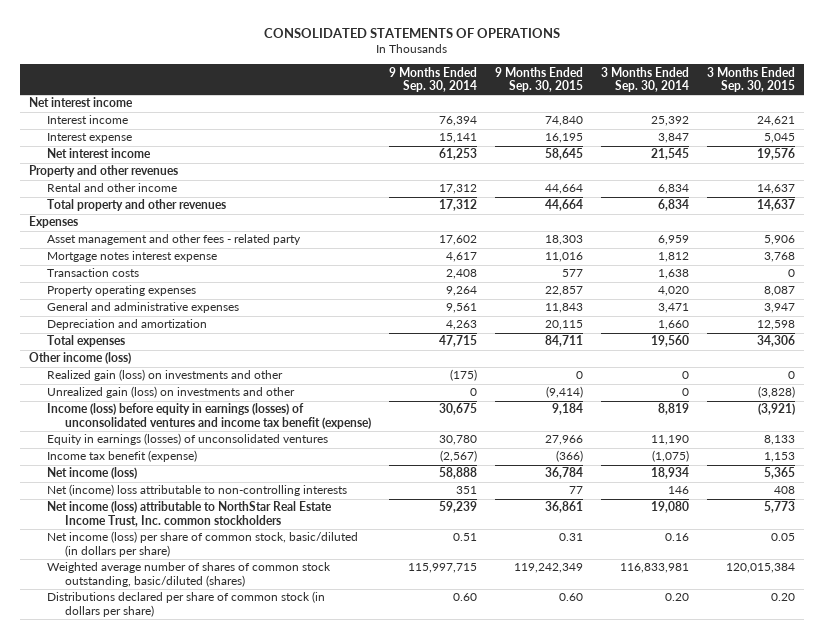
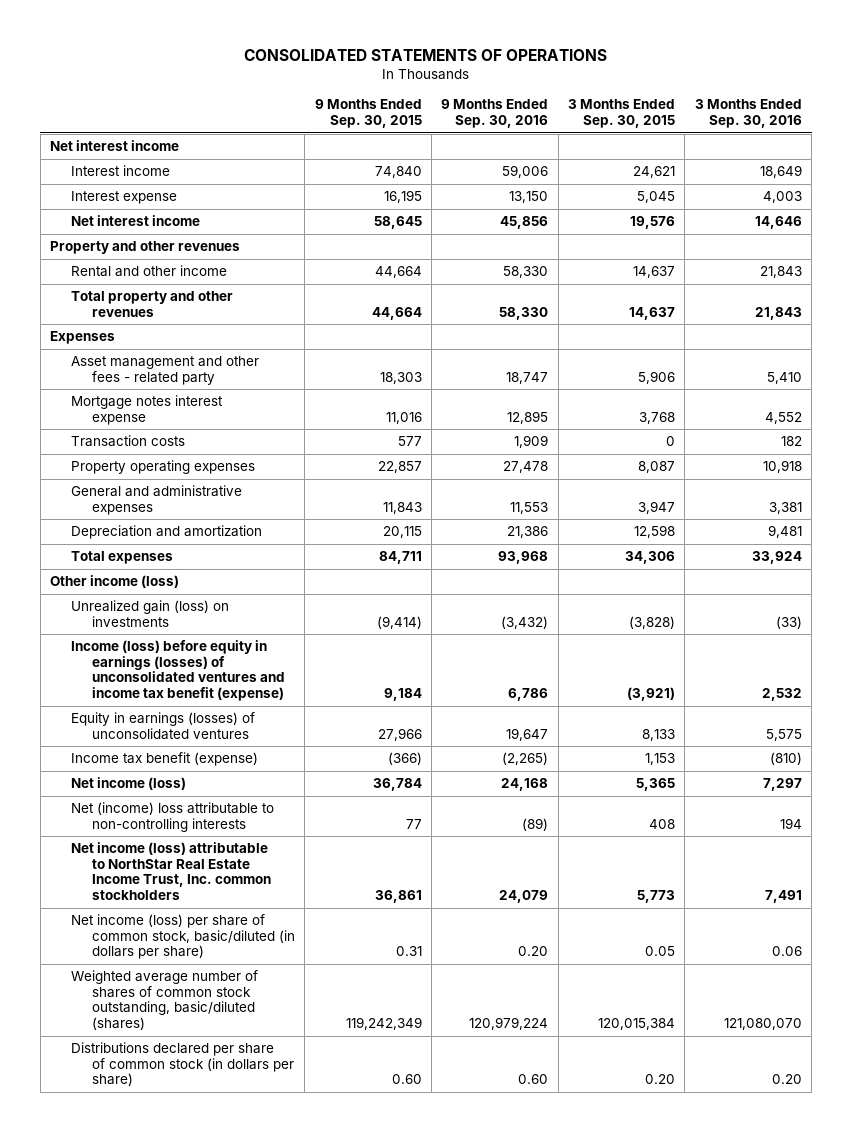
- | 9 Months Ended Sep. 30, 2014 | 9 Months Ended Sep. 30, 2015 | 3 Months Ended Sep. 30, 2014 | 3 Months Ended Sep. 30, 2015
+ | 9 Months Ended Sep. 30, 2015 | 9 Months Ended Sep. 30, 2016 | 3 Months Ended Sep. 30, 2015 | 3 Months Ended Sep. 30, 2016
- Realized gain (loss) on investments and other | (175) | 0 | 0 | 0
- Unrealized gain (loss) on investments and other | 0 | (9,414) | 0 | (3,828)
+ Unrealized gain (loss) on investments | (9,414) | (3,432) | (3,828) | (33)

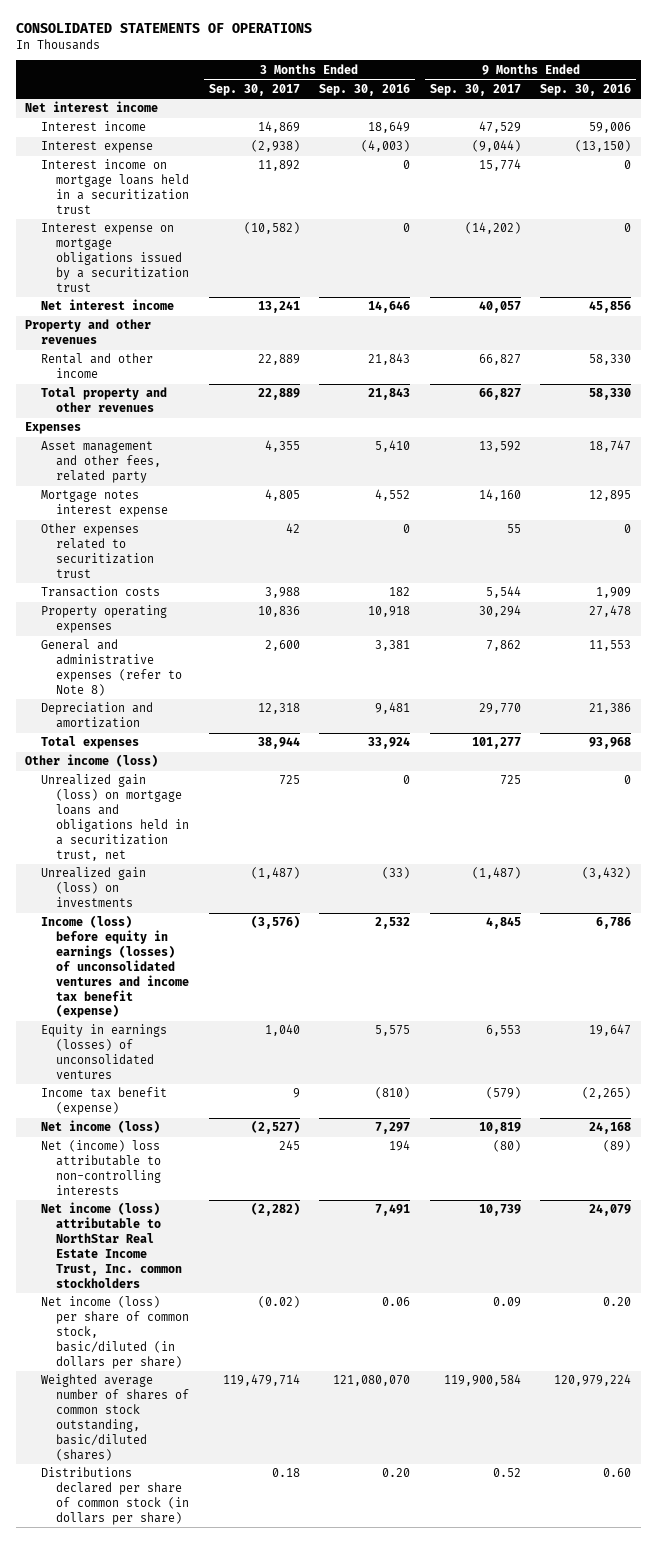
- | 9 Months Ended Sep. 30, 2015 | 9 Months Ended Sep. 30, 2016 | 3 Months Ended Sep. 30, 2015 | 3 Months Ended Sep. 30, 2016
+ | 3 Months Ended Sep. 30, 2017 | 3 Months Ended Sep. 30, 2016 | 9 Months Ended Sep. 30, 2017 | 9 Months Ended Sep. 30, 2016
- Interest expense | 16,195 | 13,150 | 5,045 | 4,003
+ Interest expense | (2,938) | (4,003) | (9,044) | (13,150)
+ Interest income on mortgage loans held in a securitization trust | 11,892 | 0 | 15,774 | 0
+ Interest expense on mortgage obligations issued by a securitization trust | (10,582) | 0 | (14,202) | 0
- Asset management and other fees - related party | 18,303 | 18,747 | 5,906 | 5,410
+ Asset management and other fees, related party | 4,355 | 5,410 | 13,592 | 18,747
+ Other expenses related to securitization trust | 42 | 0 | 55 | 0
- General and administrative expenses | 11,843 | 11,553 | 3,947 | 3,381
+ General and administrative expenses (refer to Note 8) | 2,600 | 3,381 | 7,862 | 11,553
+ Unrealized gain (loss) on mortgage loans and obligations held in a securitization trust, net | 725 | 0 | 725 | 0

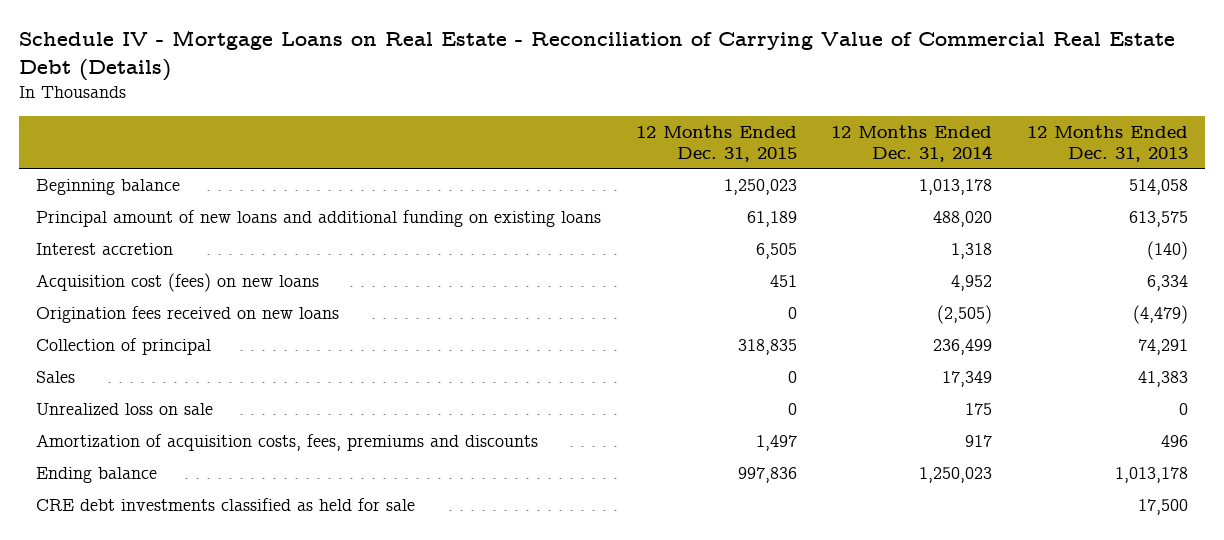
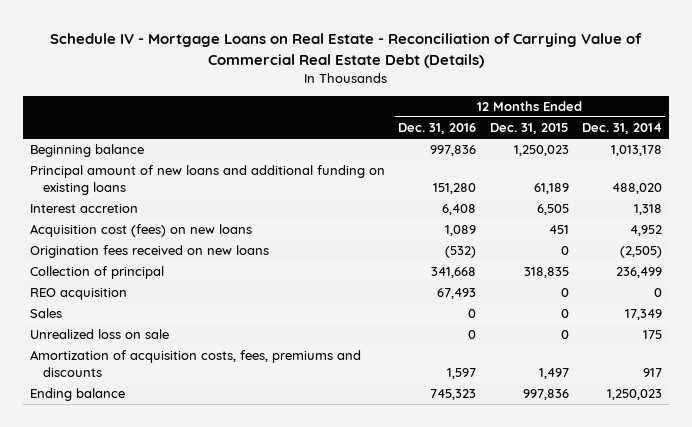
- | 12 Months Ended Dec. 31, 2015 | 12 Months Ended Dec. 31, 2014 | 12 Months Ended Dec. 31, 2013
+ | 12 Months Ended Dec. 31, 2016 | 12 Months Ended Dec. 31, 2015 | 12 Months Ended Dec. 31, 2014
+ REO acquisition | 67,493 | 0 | 0
- CRE debt investments classified as held for sale | | | 17,500

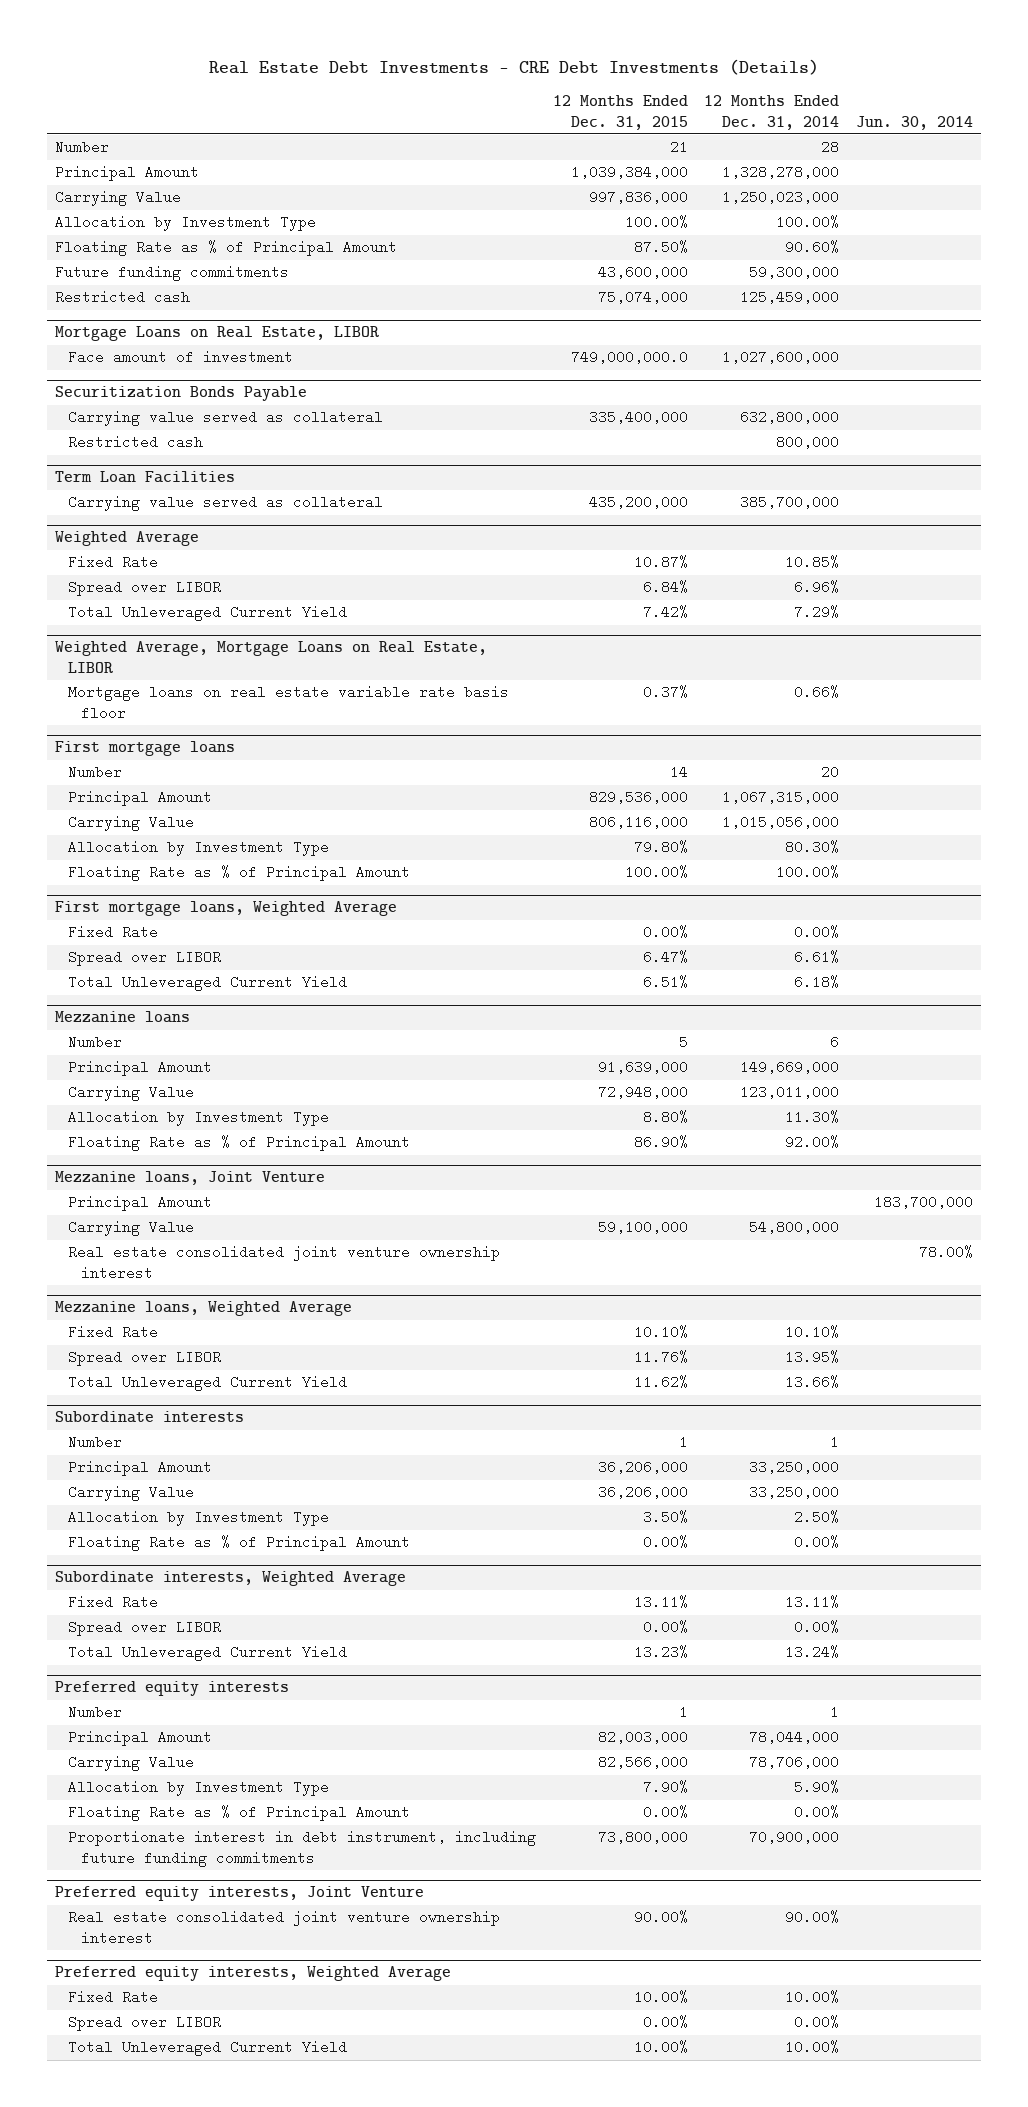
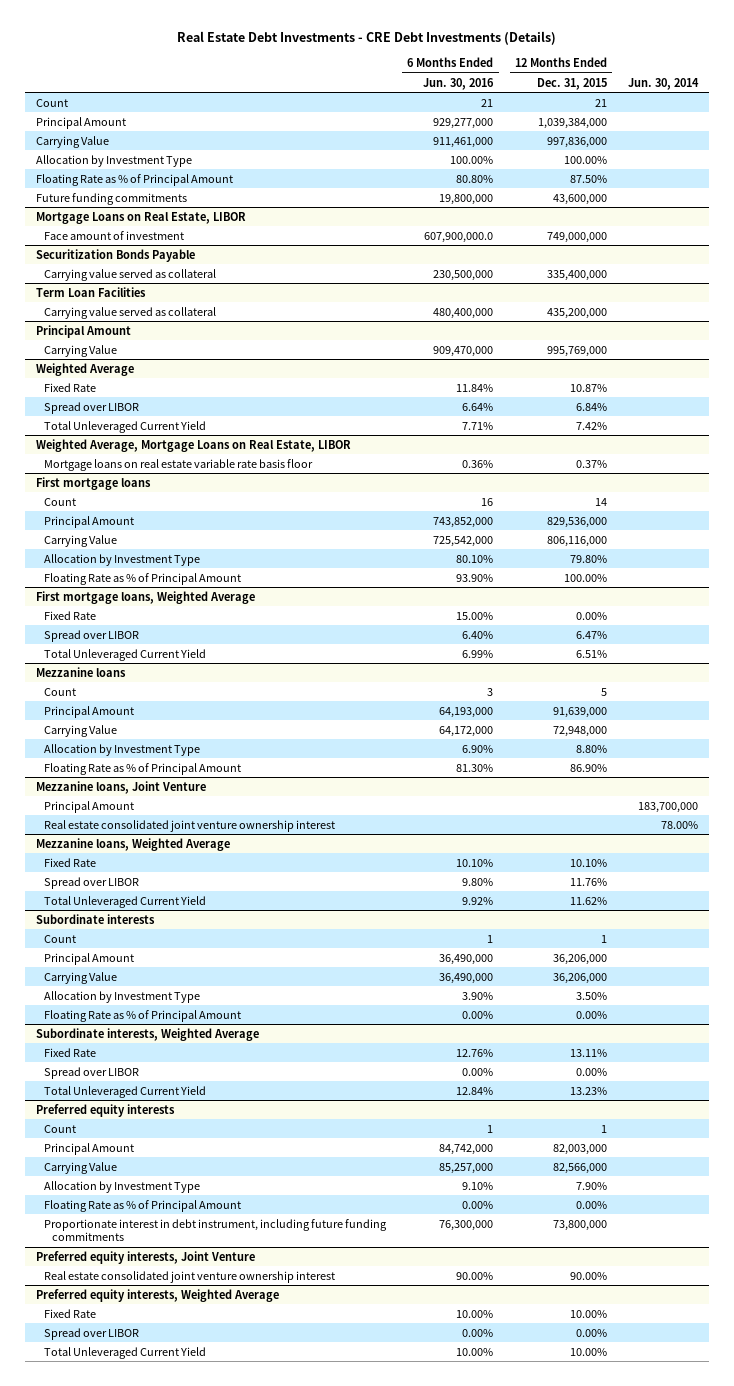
- | 12 Months Ended Dec. 31, 2015 | 12 Months Ended Dec. 31, 2014 | Jun. 30, 2014
+ | 6 Months Ended Jun. 30, 2016 | 12 Months Ended Dec. 31, 2015 | Jun. 30, 2014
- Number | 21 | 28 |
+ Count | 21 | 21 |
- Restricted cash | 75,074,000 | 125,459,000 |
@ Mortgage Loans on Real Estate, LIBOR
- Face amount of investment | 749,000,000.0 | 1,027,600,000 |
+ Face amount of investment | 607,900,000.0 | 749,000,000 |
@ Securitization Bonds Payable
- Restricted cash | | 800,000 |
+ Principal Amount
+ Carrying Value | 909,470,000 | 995,769,000 |
@ First mortgage loans
- Number | 14 | 20 |
+ Count | 16 | 14 |
@ Mezzanine loans
- Number | 5 | 6 |
+ Count | 3 | 5 |
@ Mezzanine loans, Joint Venture
- Carrying Value | 59,100,000 | 54,800,000 |
@ Subordinate interests
- Number | 1 | 1 |
+ Count | 1 | 1 |
@ Preferred equity interests
- Number | 1 | 1 |
+ Count | 1 | 1 |

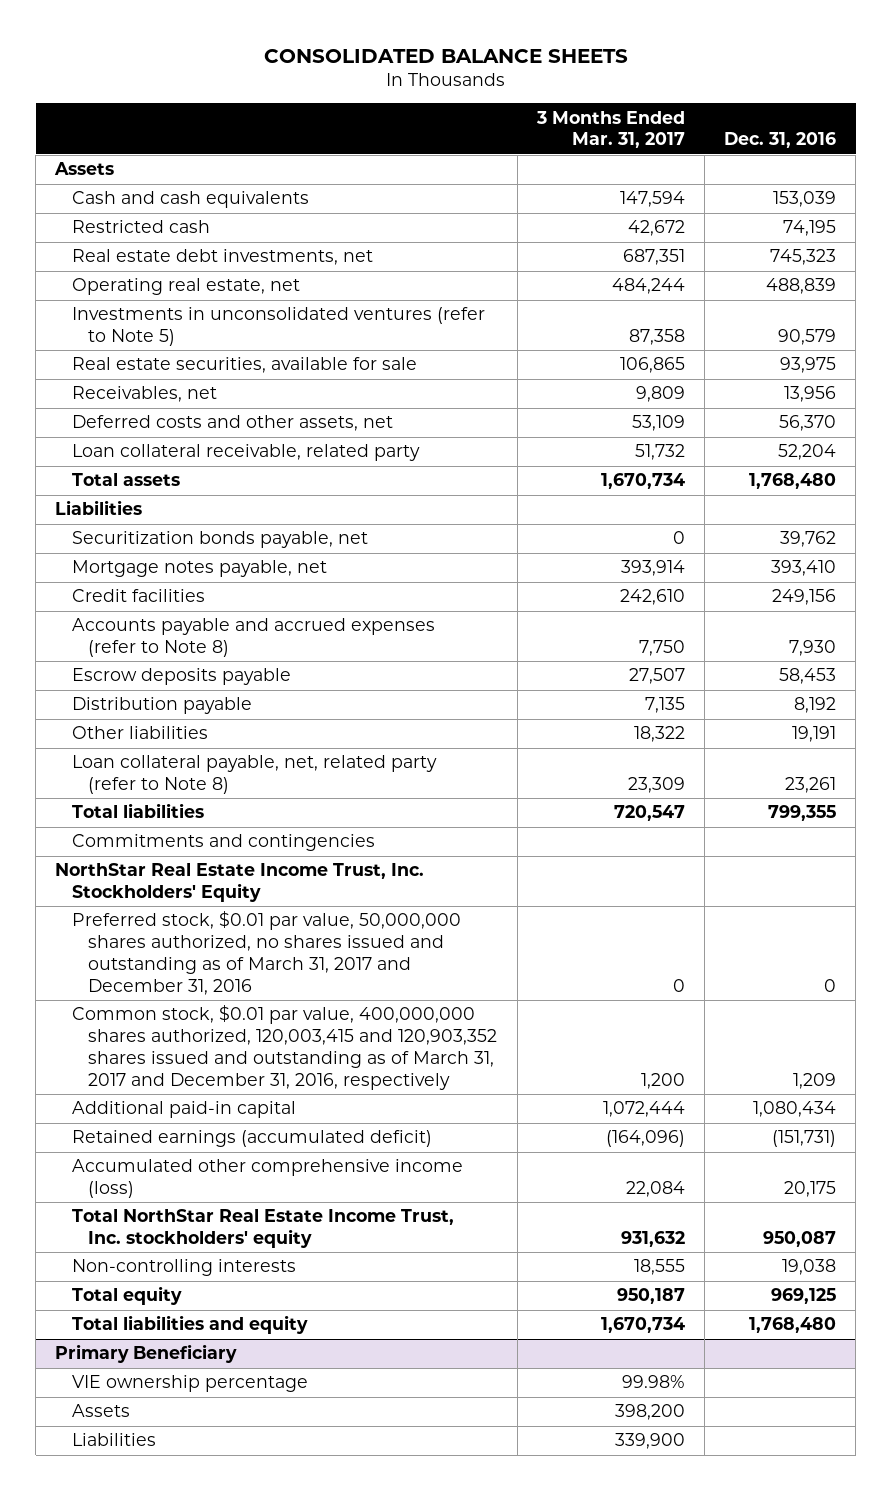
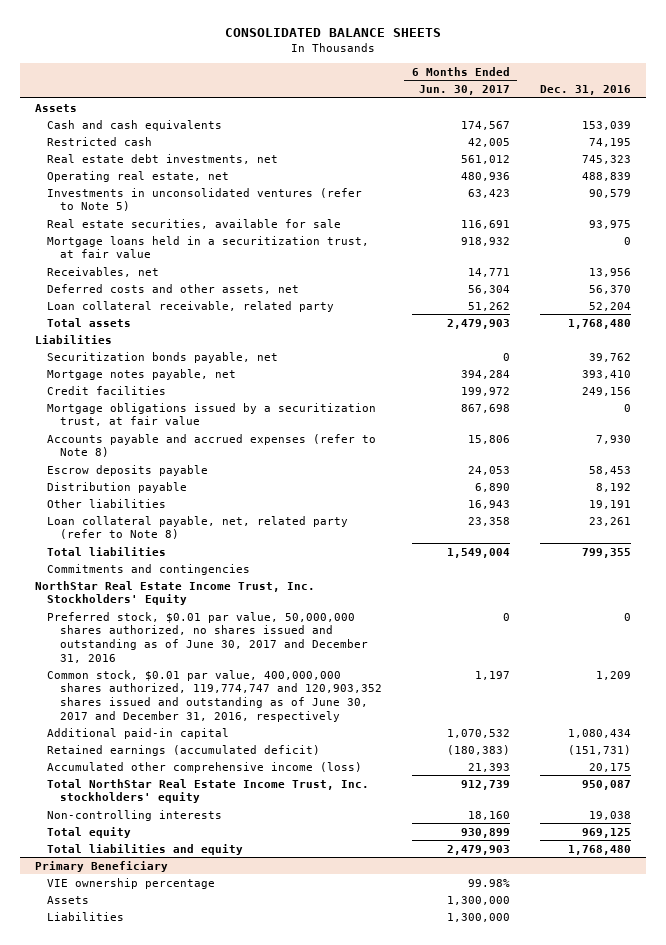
- | 3 Months Ended Mar. 31, 2017 | Dec. 31, 2016
+ | 6 Months Ended Jun. 30, 2017 | Dec. 31, 2016
+ Mortgage loans held in a securitization trust, at fair value | 918,932 | 0
+ Mortgage obligations issued by a securitization trust, at fair value | 867,698 | 0
- Preferred stock, $0.01 par value, 50,000,000 shares authorized, no shares issued and outstanding as of March 31, 2017 and December 31, 2016 | 0 | 0
- Common stock, $0.01 par value, 400,000,000 shares authorized, 120,003,415 and 120,903,352 shares issued and outstanding as of March 31, 2017 and December 31, 2016, respectively | 1,200 | 1,209
+ Preferred stock, $0.01 par value, 50,000,000 shares authorized, no shares issued and outstanding as of June 30, 2017 and December 31, 2016 | 0 | 0
+ Common stock, $0.01 par value, 400,000,000 shares authorized, 119,774,747 and 120,903,352 shares issued and outstanding as of June 30, 2017 and December 31, 2016, respectively | 1,197 | 1,209

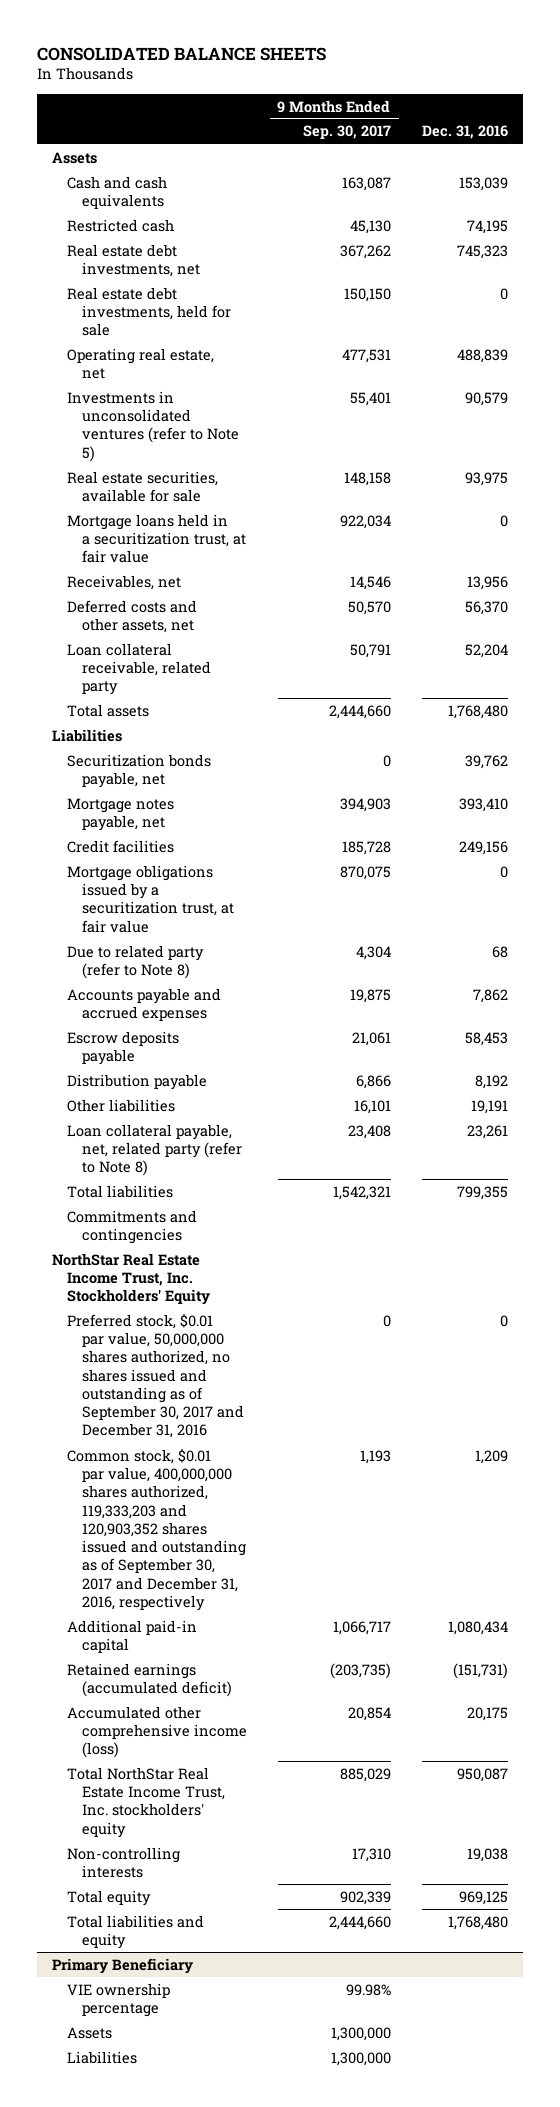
- | 6 Months Ended Jun. 30, 2017 | Dec. 31, 2016
+ | 9 Months Ended Sep. 30, 2017 | Dec. 31, 2016
+ Real estate debt investments, held for sale | 150,150 | 0
- Accounts payable and accrued expenses (refer to Note 8) | 15,806 | 7,930
+ Due to related party (refer to Note 8) | 4,304 | 68
+ Accounts payable and accrued expenses | 19,875 | 7,862
- Preferred stock, $0.01 par value, 50,000,000 shares authorized, no shares issued and outstanding as of June 30, 2017 and December 31, 2016 | 0 | 0
- Common stock, $0.01 par value, 400,000,000 shares authorized, 119,774,747 and 120,903,352 shares issued and outstanding as of June 30, 2017 and December 31, 2016, respectively | 1,197 | 1,209
+ Preferred stock, $0.01 par value, 50,000,000 shares authorized, no shares issued and outstanding as of September 30, 2017 and December 31, 2016 | 0 | 0
+ Common stock, $0.01 par value, 400,000,000 shares authorized, 119,333,203 and 120,903,352 shares issued and outstanding as of September 30, 2017 and December 31, 2016, respectively | 1,193 | 1,209

